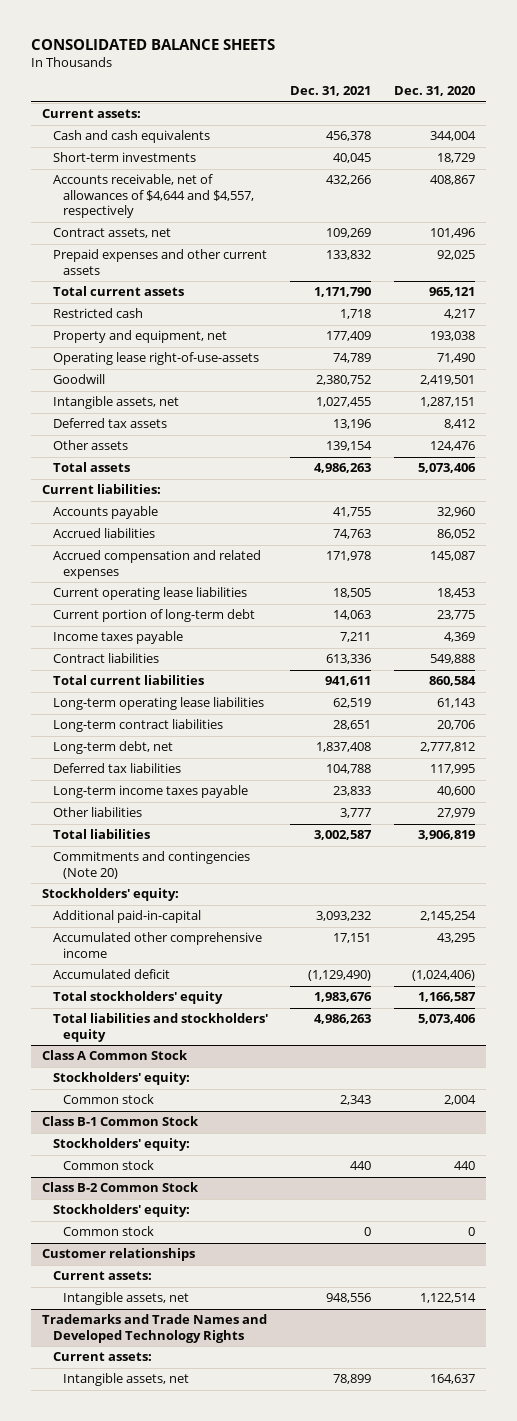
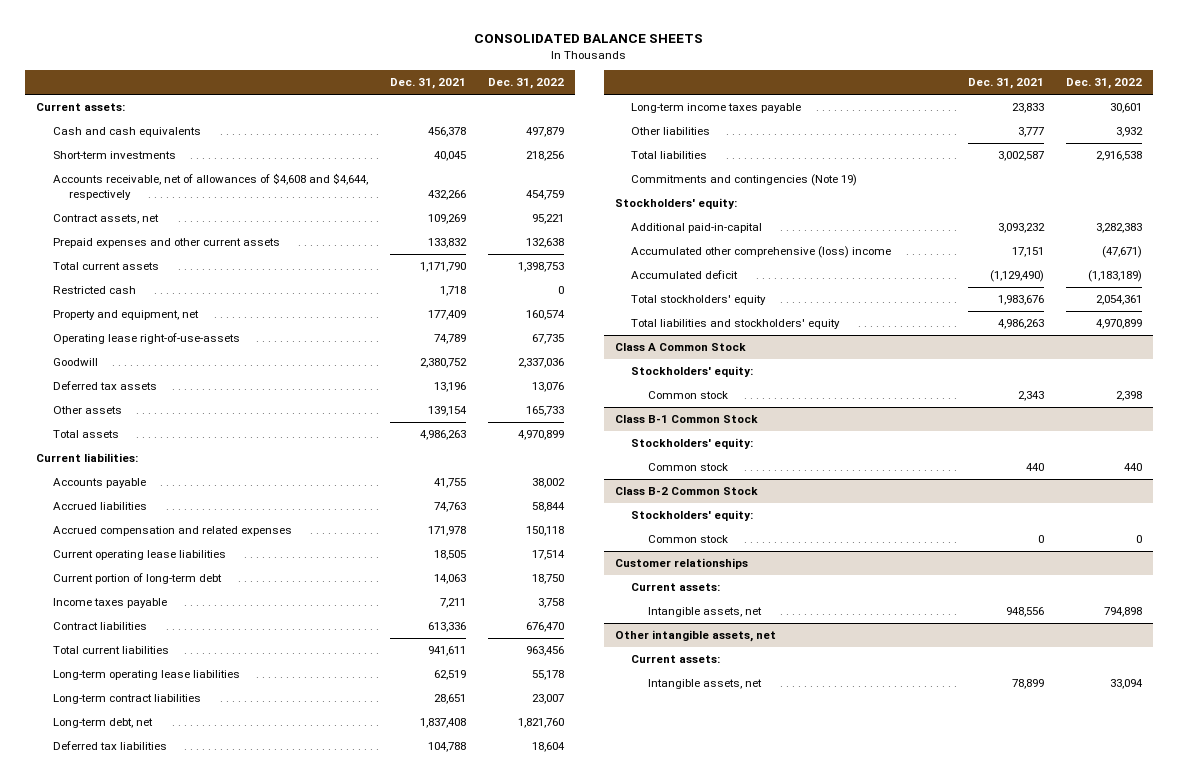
- | Dec. 31, 2021 | Dec. 31, 2020
+ | Dec. 31, 2021 | Dec. 31, 2022
- Accounts receivable, net of allowances of $4,644 and $4,557, respectively | 432,266 | 408,867
+ Accounts receivable, net of allowances of $4,608 and $4,644, respectively | 432,266 | 454,759
- Intangible assets, net | 1,027,455 | 1,287,151
- Commitments and contingencies (Note 20)
+ Commitments and contingencies (Note 19)
- Accumulated other comprehensive income | 17,151 | 43,295
+ Accumulated other comprehensive (loss) income | 17,151 | (47,671)
- Trademarks and Trade Names and Developed Technology Rights
+ Other intangible assets, net

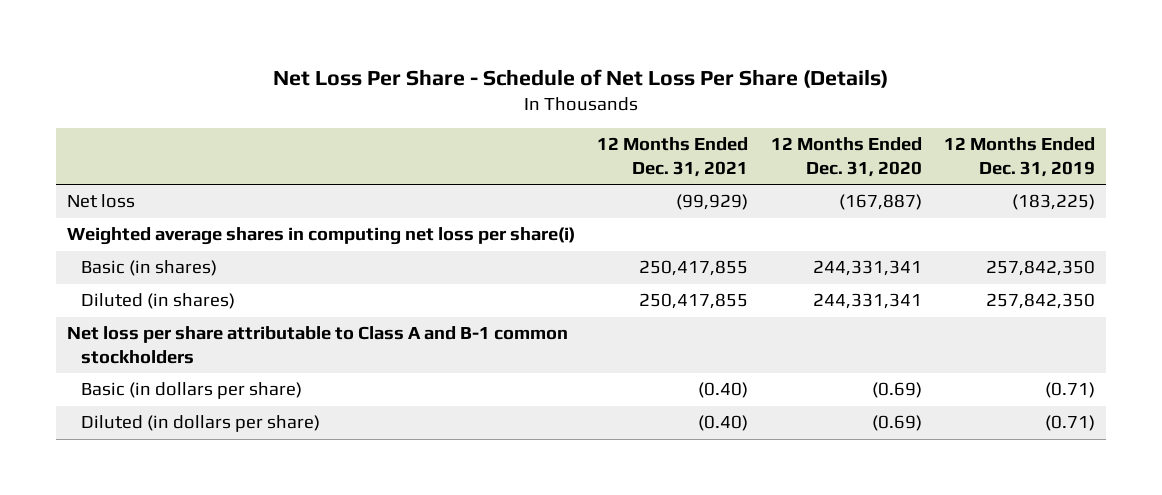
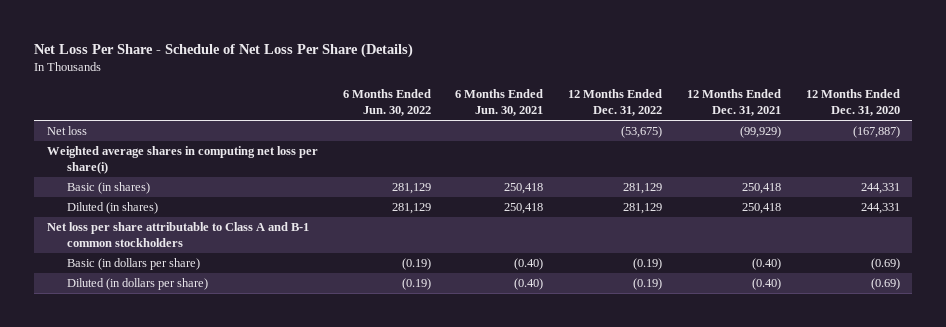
- | 12 Months Ended Dec. 31, 2021 | 12 Months Ended Dec. 31, 2020 | 12 Months Ended Dec. 31, 2019
+ | 6 Months Ended Jun. 30, 2022 | 6 Months Ended Jun. 30, 2021 | 12 Months Ended Dec. 31, 2022 | 12 Months Ended Dec. 31, 2021 | 12 Months Ended Dec. 31, 2020
- Basic (in shares) | 250,417,855 | 244,331,341 | 257,842,350
- Diluted (in shares) | 250,417,855 | 244,331,341 | 257,842,350
+ Basic (in shares) | 281,129 | 250,418 | 281,129 | 250,418 | 244,331
+ Diluted (in shares) | 281,129 | 250,418 | 281,129 | 250,418 | 244,331

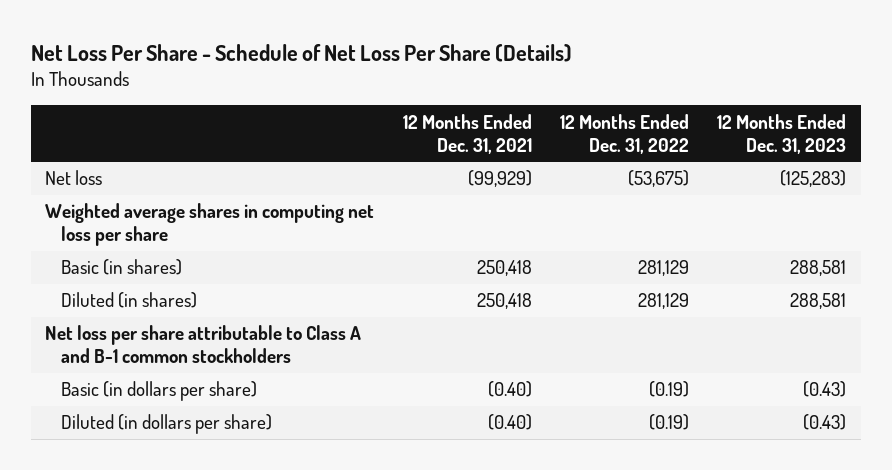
- | 6 Months Ended Jun. 30, 2022 | 6 Months Ended Jun. 30, 2021 | 12 Months Ended Dec. 31, 2022 | 12 Months Ended Dec. 31, 2021 | 12 Months Ended Dec. 31, 2020
+ | 12 Months Ended Dec. 31, 2021 | 12 Months Ended Dec. 31, 2022 | 12 Months Ended Dec. 31, 2023
- Weighted average shares in computing net loss per share(i)
+ Weighted average shares in computing net loss per share

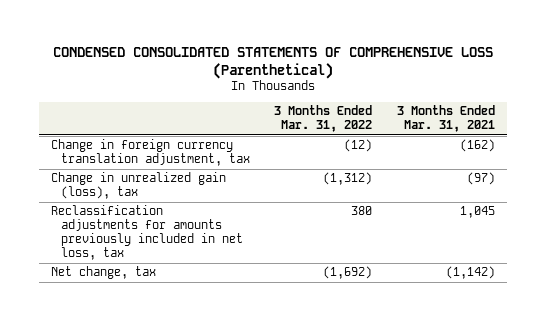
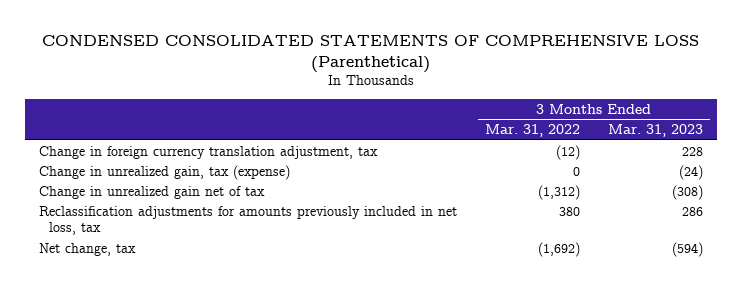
- | 3 Months Ended Mar. 31, 2022 | 3 Months Ended Mar. 31, 2021
+ | 3 Months Ended Mar. 31, 2022 | 3 Months Ended Mar. 31, 2023
- Change in unrealized gain (loss), tax | (1,312) | (97)
+ Change in unrealized gain, tax (expense) | 0 | (24)
+ Change in unrealized gain net of tax | (1,312) | (308)

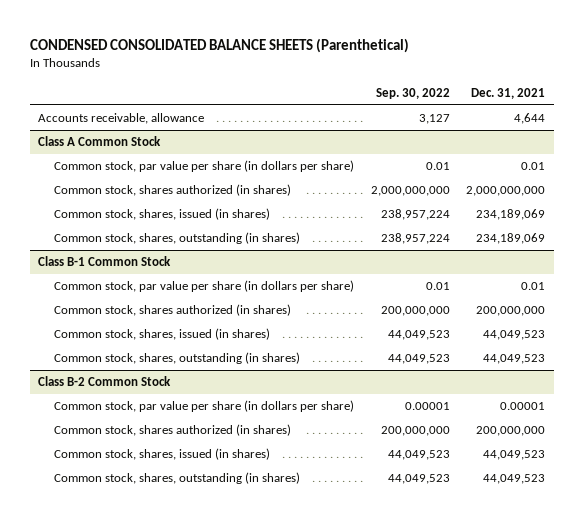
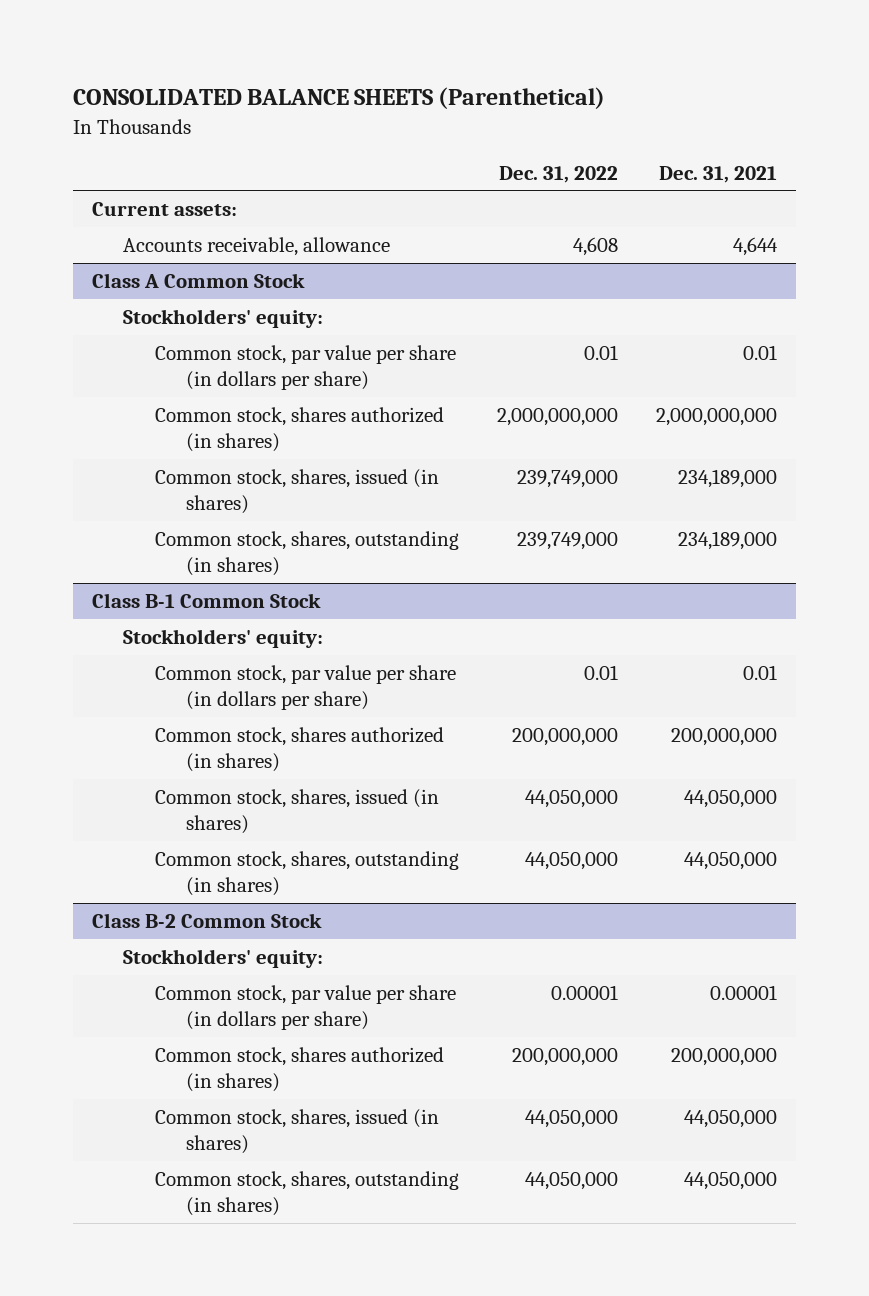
- CONDENSED CONSOLIDATED BALANCE SHEETS (Parenthetical)
+ CONSOLIDATED BALANCE SHEETS (Parenthetical)
- | Sep. 30, 2022 | Dec. 31, 2021
+ | Dec. 31, 2022 | Dec. 31, 2021
+ Current assets:
@ Class A Common Stock
+ Stockholders' equity:
- Common stock, shares, issued (in shares) | 238,957,224 | 234,189,069
- Common stock, shares, outstanding (in shares) | 238,957,224 | 234,189,069
+ Common stock, shares, issued (in shares) | 239,749,000 | 234,189,000
+ Common stock, shares, outstanding (in shares) | 239,749,000 | 234,189,000
@ Class B-1 Common Stock
+ Stockholders' equity:
- Common stock, shares, issued (in shares) | 44,049,523 | 44,049,523
- Common stock, shares, outstanding (in shares) | 44,049,523 | 44,049,523
+ Common stock, shares, issued (in shares) | 44,050,000 | 44,050,000
+ Common stock, shares, outstanding (in shares) | 44,050,000 | 44,050,000
@ Class B-2 Common Stock
+ Stockholders' equity:
- Common stock, shares, issued (in shares) | 44,049,523 | 44,049,523
- Common stock, shares, outstanding (in shares) | 44,049,523 | 44,049,523
+ Common stock, shares, issued (in shares) | 44,050,000 | 44,050,000
+ Common stock, shares, outstanding (in shares) | 44,050,000 | 44,050,000

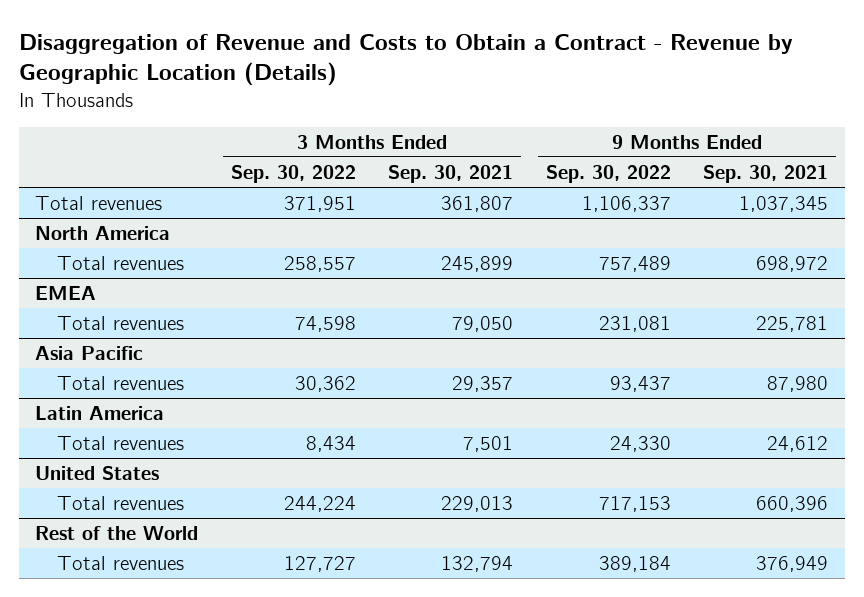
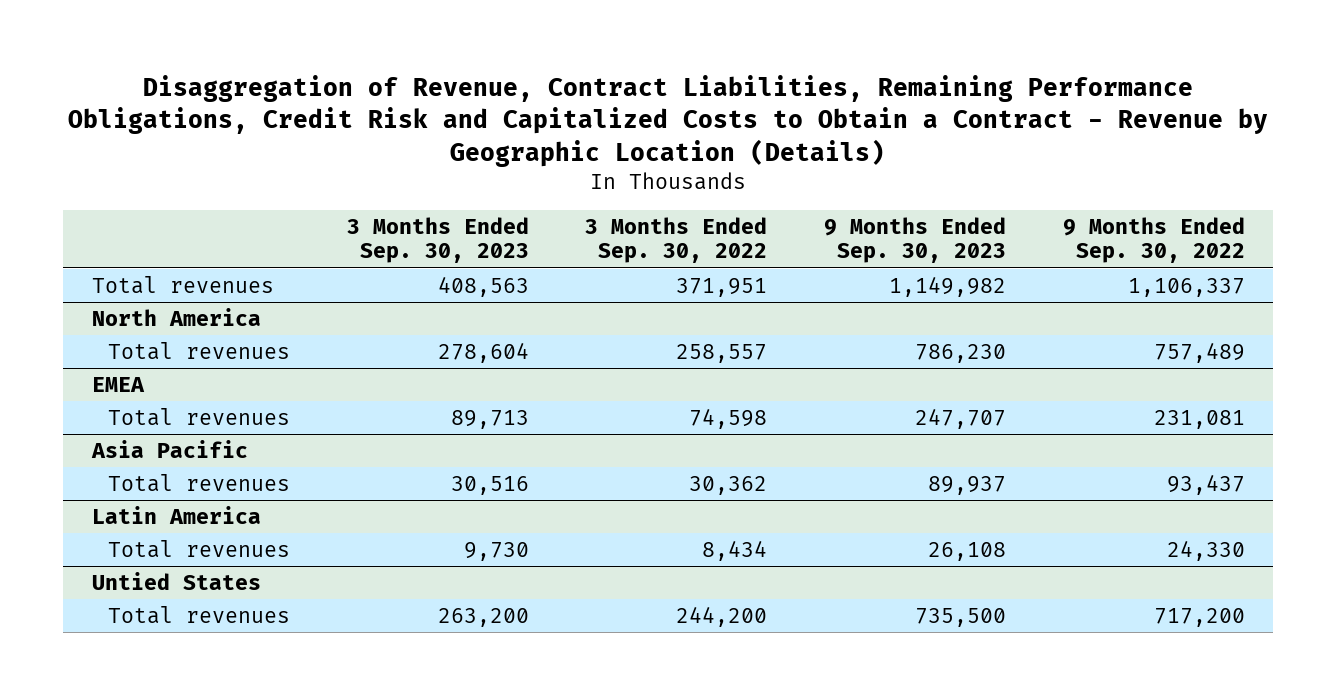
- Disaggregation of Revenue and Costs to Obtain a Contract - Revenue by Geographic Location (Details)
+ Disaggregation of Revenue, Contract Liabilities, Remaining Performance Obligations, Credit Risk and Capitalized Costs to Obtain a Contract - Revenue by Geographic Location (Details)
- | 3 Months Ended Sep. 30, 2022 | 3 Months Ended Sep. 30, 2021 | 9 Months Ended Sep. 30, 2022 | 9 Months Ended Sep. 30, 2021
+ | 3 Months Ended Sep. 30, 2023 | 3 Months Ended Sep. 30, 2022 | 9 Months Ended Sep. 30, 2023 | 9 Months Ended Sep. 30, 2022
- United States
- Total revenues | 244,224 | 229,013 | 717,153 | 660,396
- Rest of the World
- Total revenues | 127,727 | 132,794 | 389,184 | 376,949
+ Untied States
+ Total revenues | 263,200 | 244,200 | 735,500 | 717,200

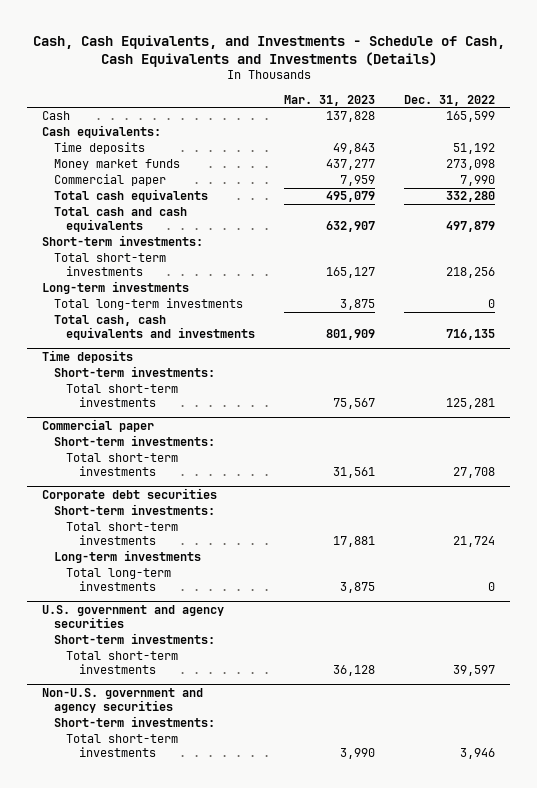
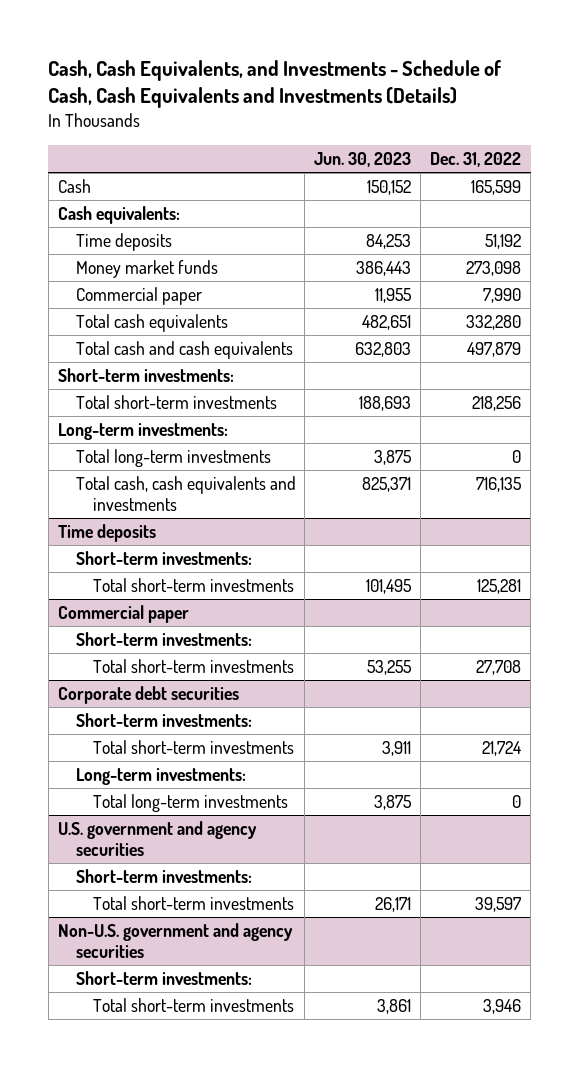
- | Mar. 31, 2023 | Dec. 31, 2022
+ | Jun. 30, 2023 | Dec. 31, 2022
- Long-term investments
+ Long-term investments:
@ Corporate debt securities
- Long-term investments
+ Long-term investments:

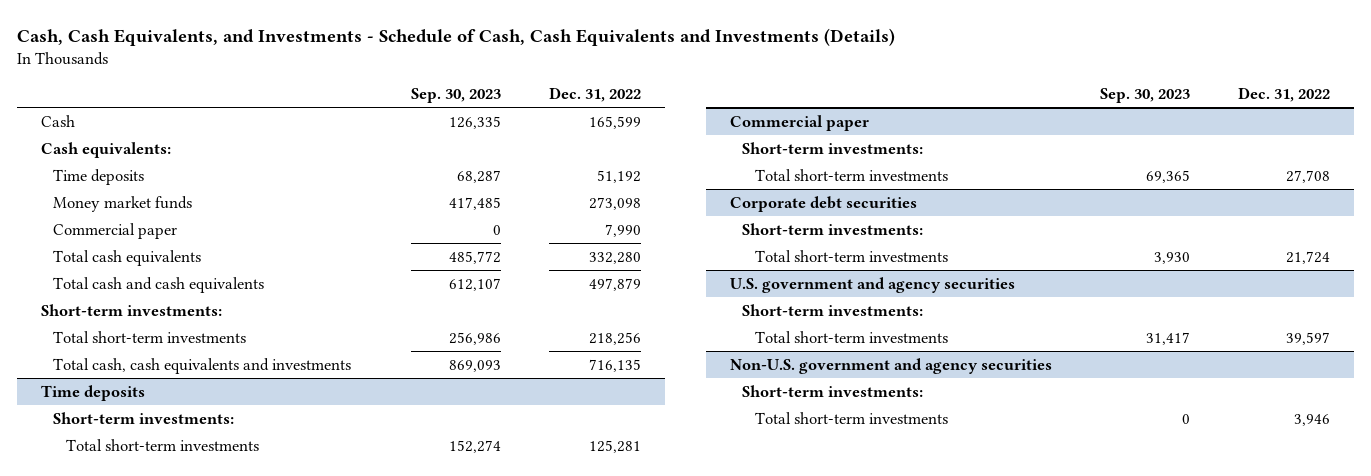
- | Jun. 30, 2023 | Dec. 31, 2022
+ | Sep. 30, 2023 | Dec. 31, 2022
- Long-term investments:
- Total long-term investments | 3,875 | 0
@ Corporate debt securities
- Long-term investments:
- Total long-term investments | 3,875 | 0

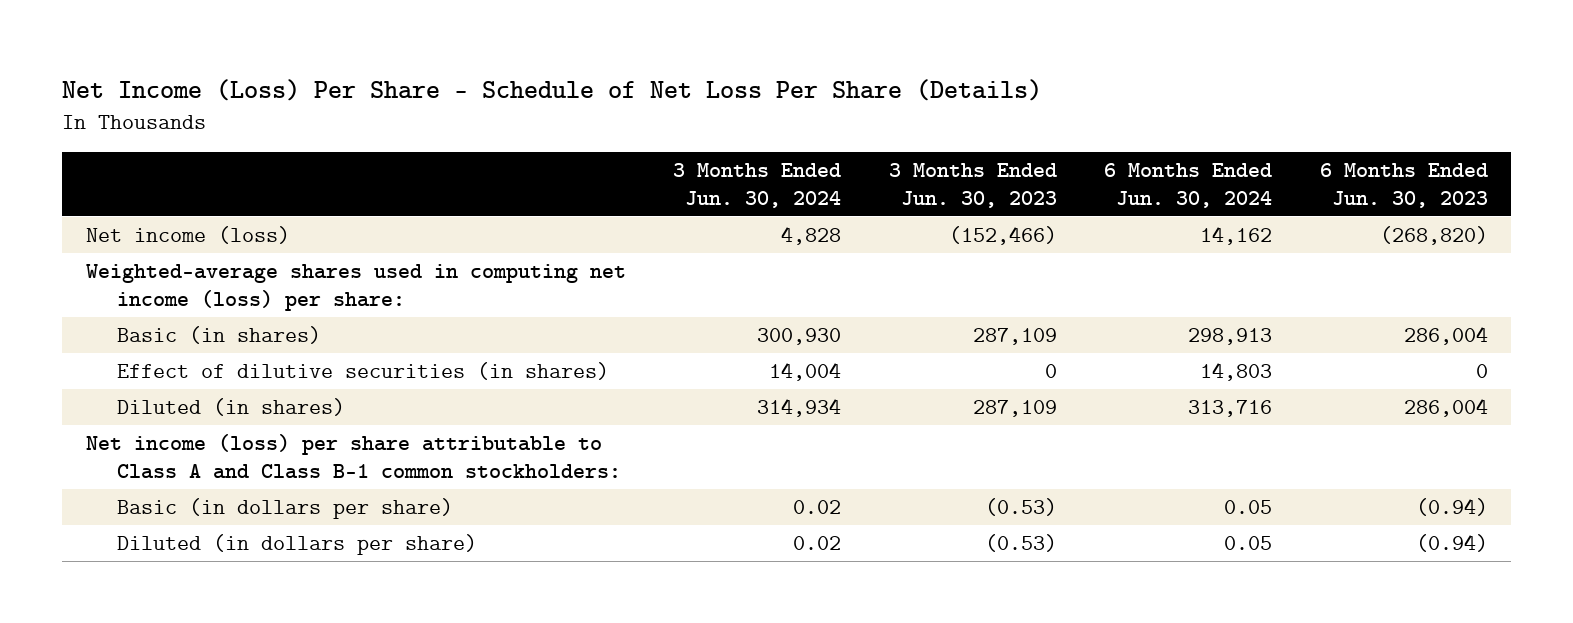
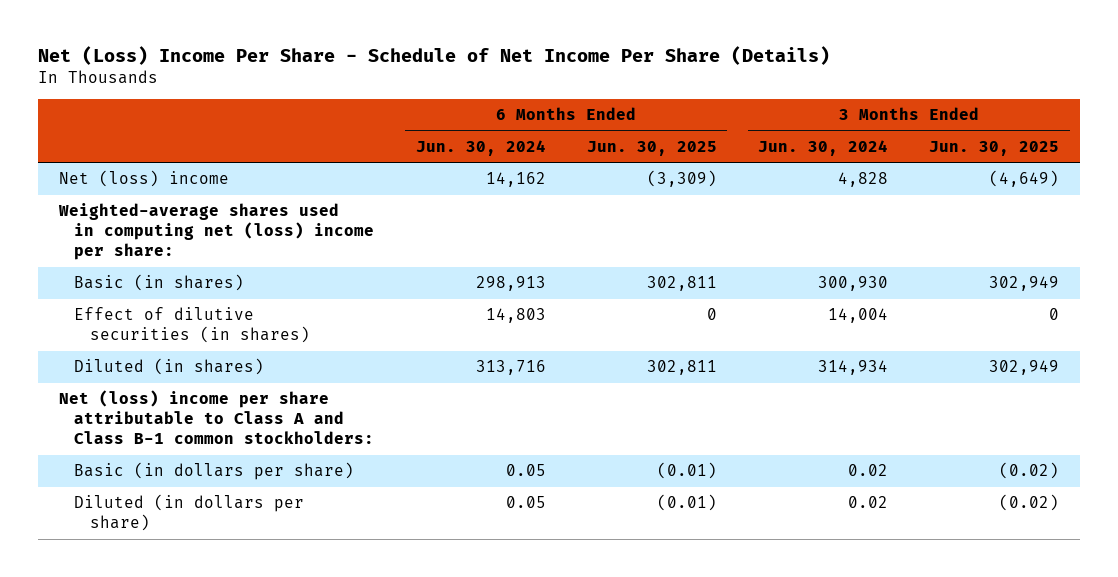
- Net Income (Loss) Per Share - Schedule of Net Loss Per Share (Details)
+ Net (Loss) Income Per Share - Schedule of Net Income Per Share (Details)
- | 3 Months Ended Jun. 30, 2024 | 3 Months Ended Jun. 30, 2023 | 6 Months Ended Jun. 30, 2024 | 6 Months Ended Jun. 30, 2023
+ | 6 Months Ended Jun. 30, 2024 | 6 Months Ended Jun. 30, 2025 | 3 Months Ended Jun. 30, 2024 | 3 Months Ended Jun. 30, 2025
- Net income (loss) | 4,828 | (152,466) | 14,162 | (268,820)
- Weighted-average shares used in computing net income (loss) per share:
+ Net (loss) income | 14,162 | (3,309) | 4,828 | (4,649)
+ Weighted-average shares used in computing net (loss) income per share:
- Net income (loss) per share attributable to Class A and Class B-1 common stockholders:
+ Net (loss) income per share attributable to Class A and Class B-1 common stockholders:

